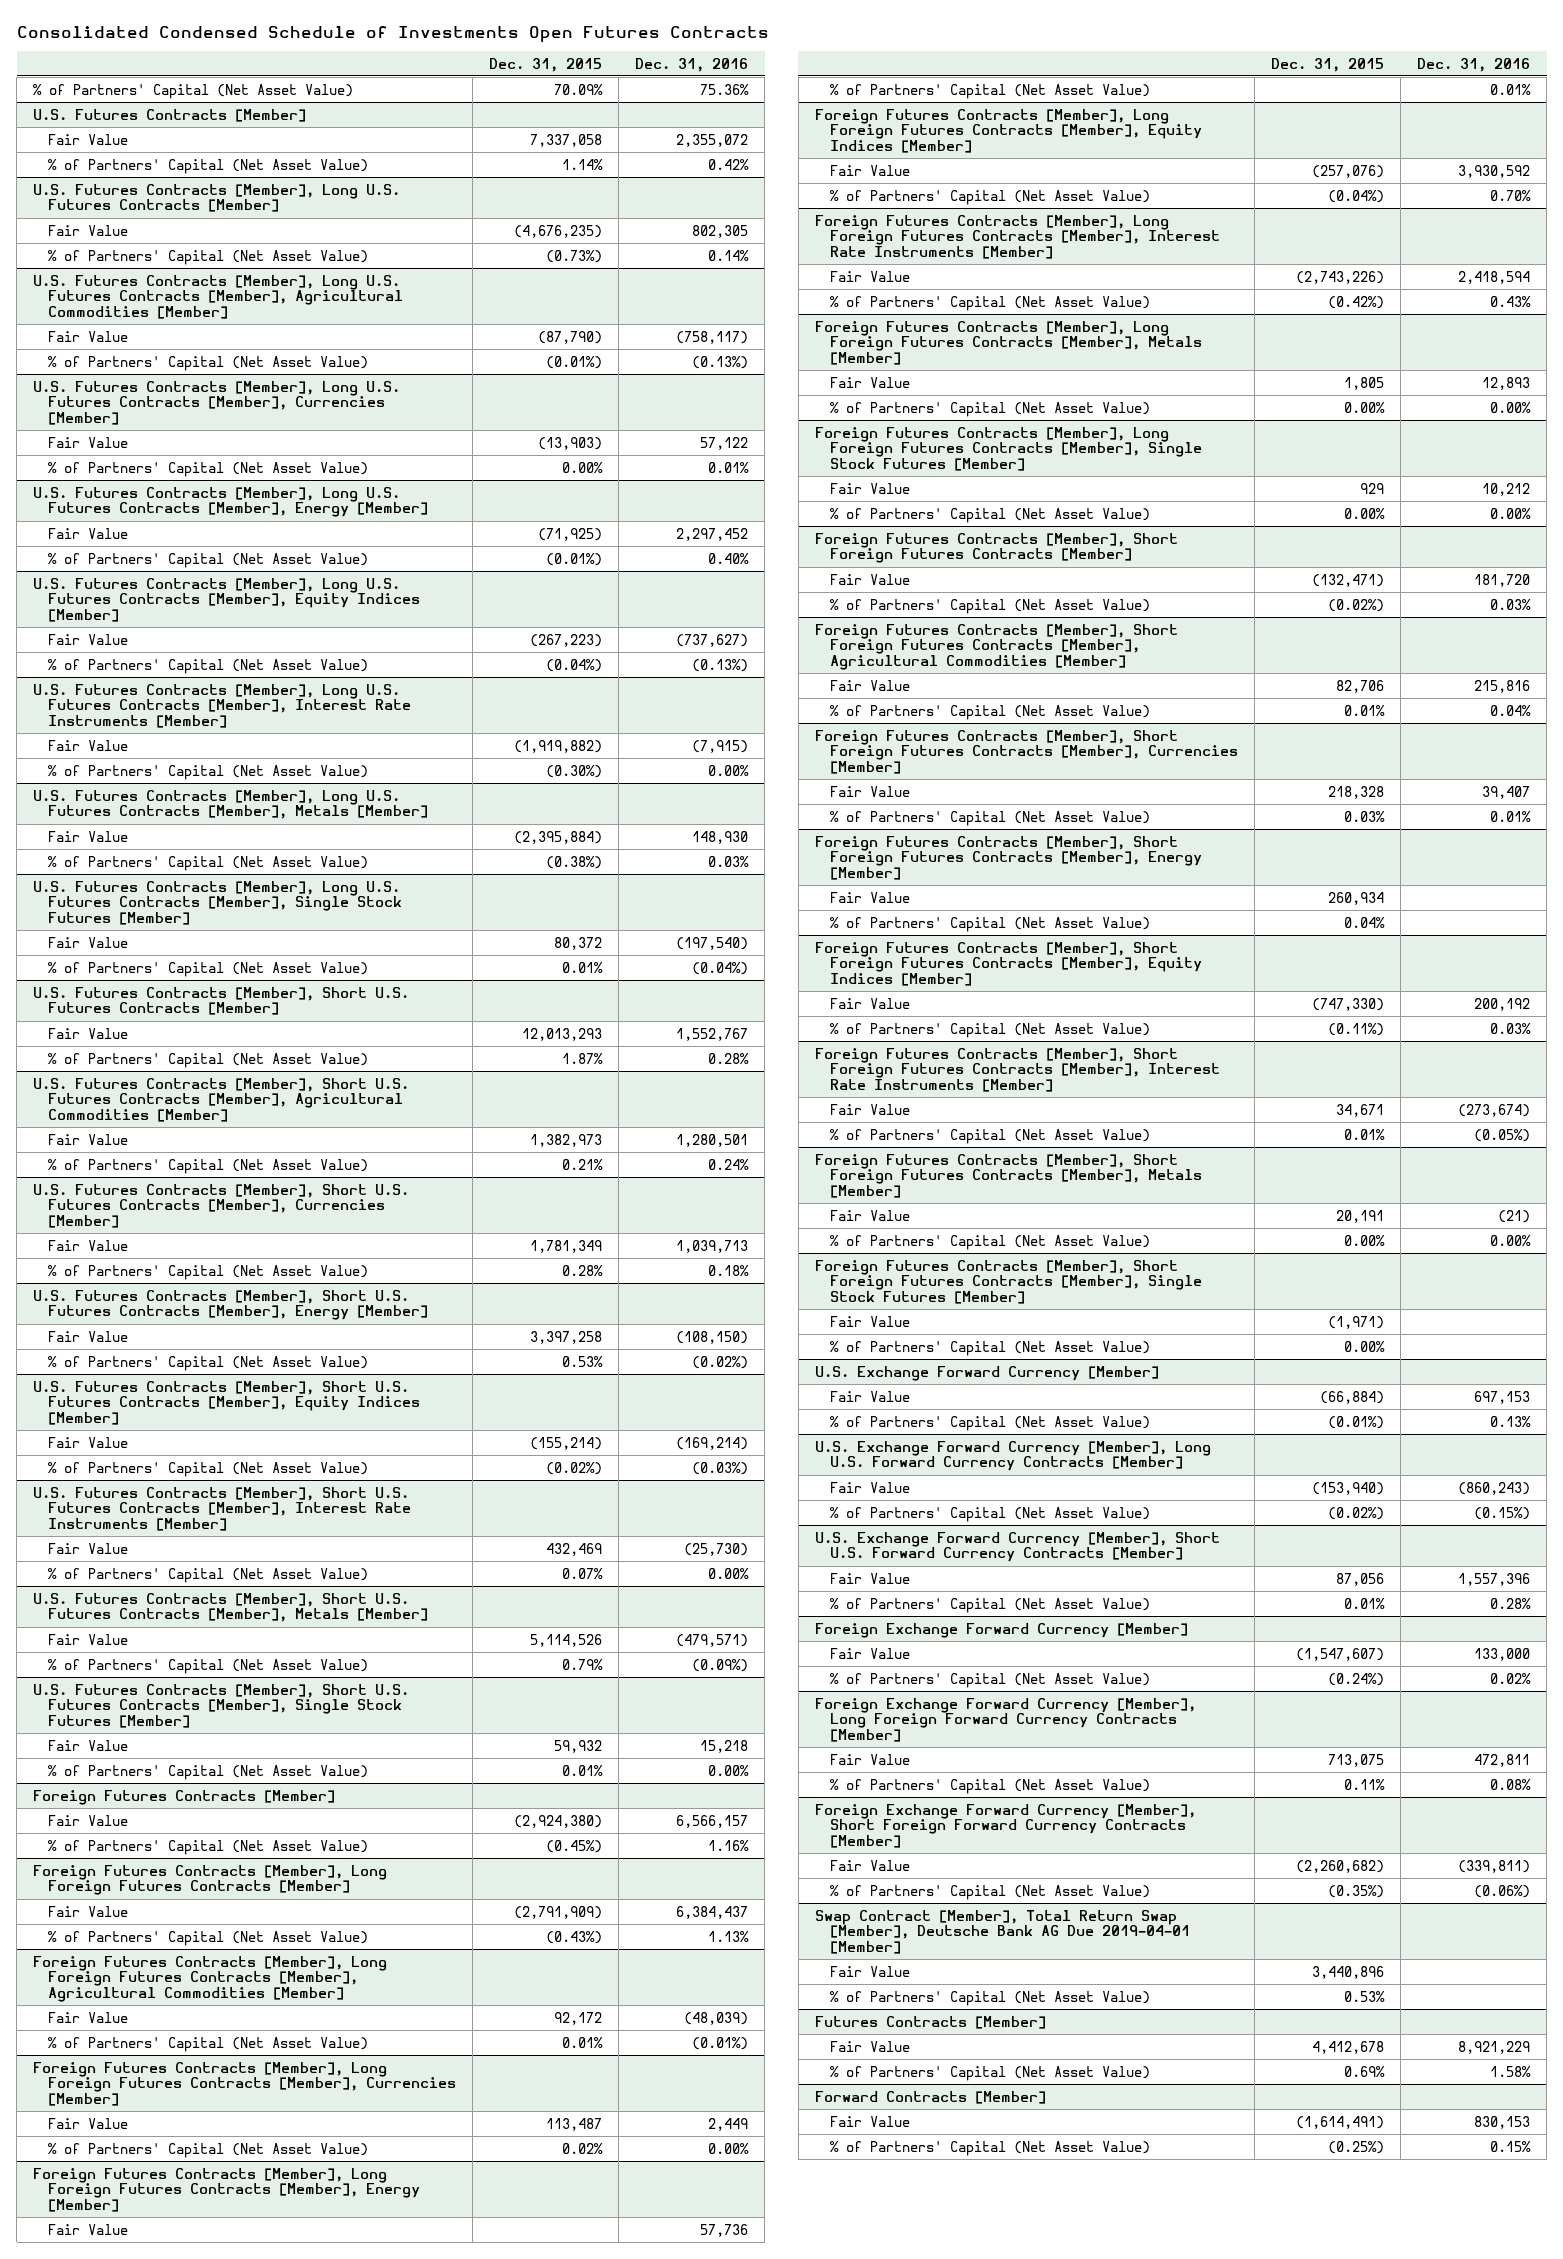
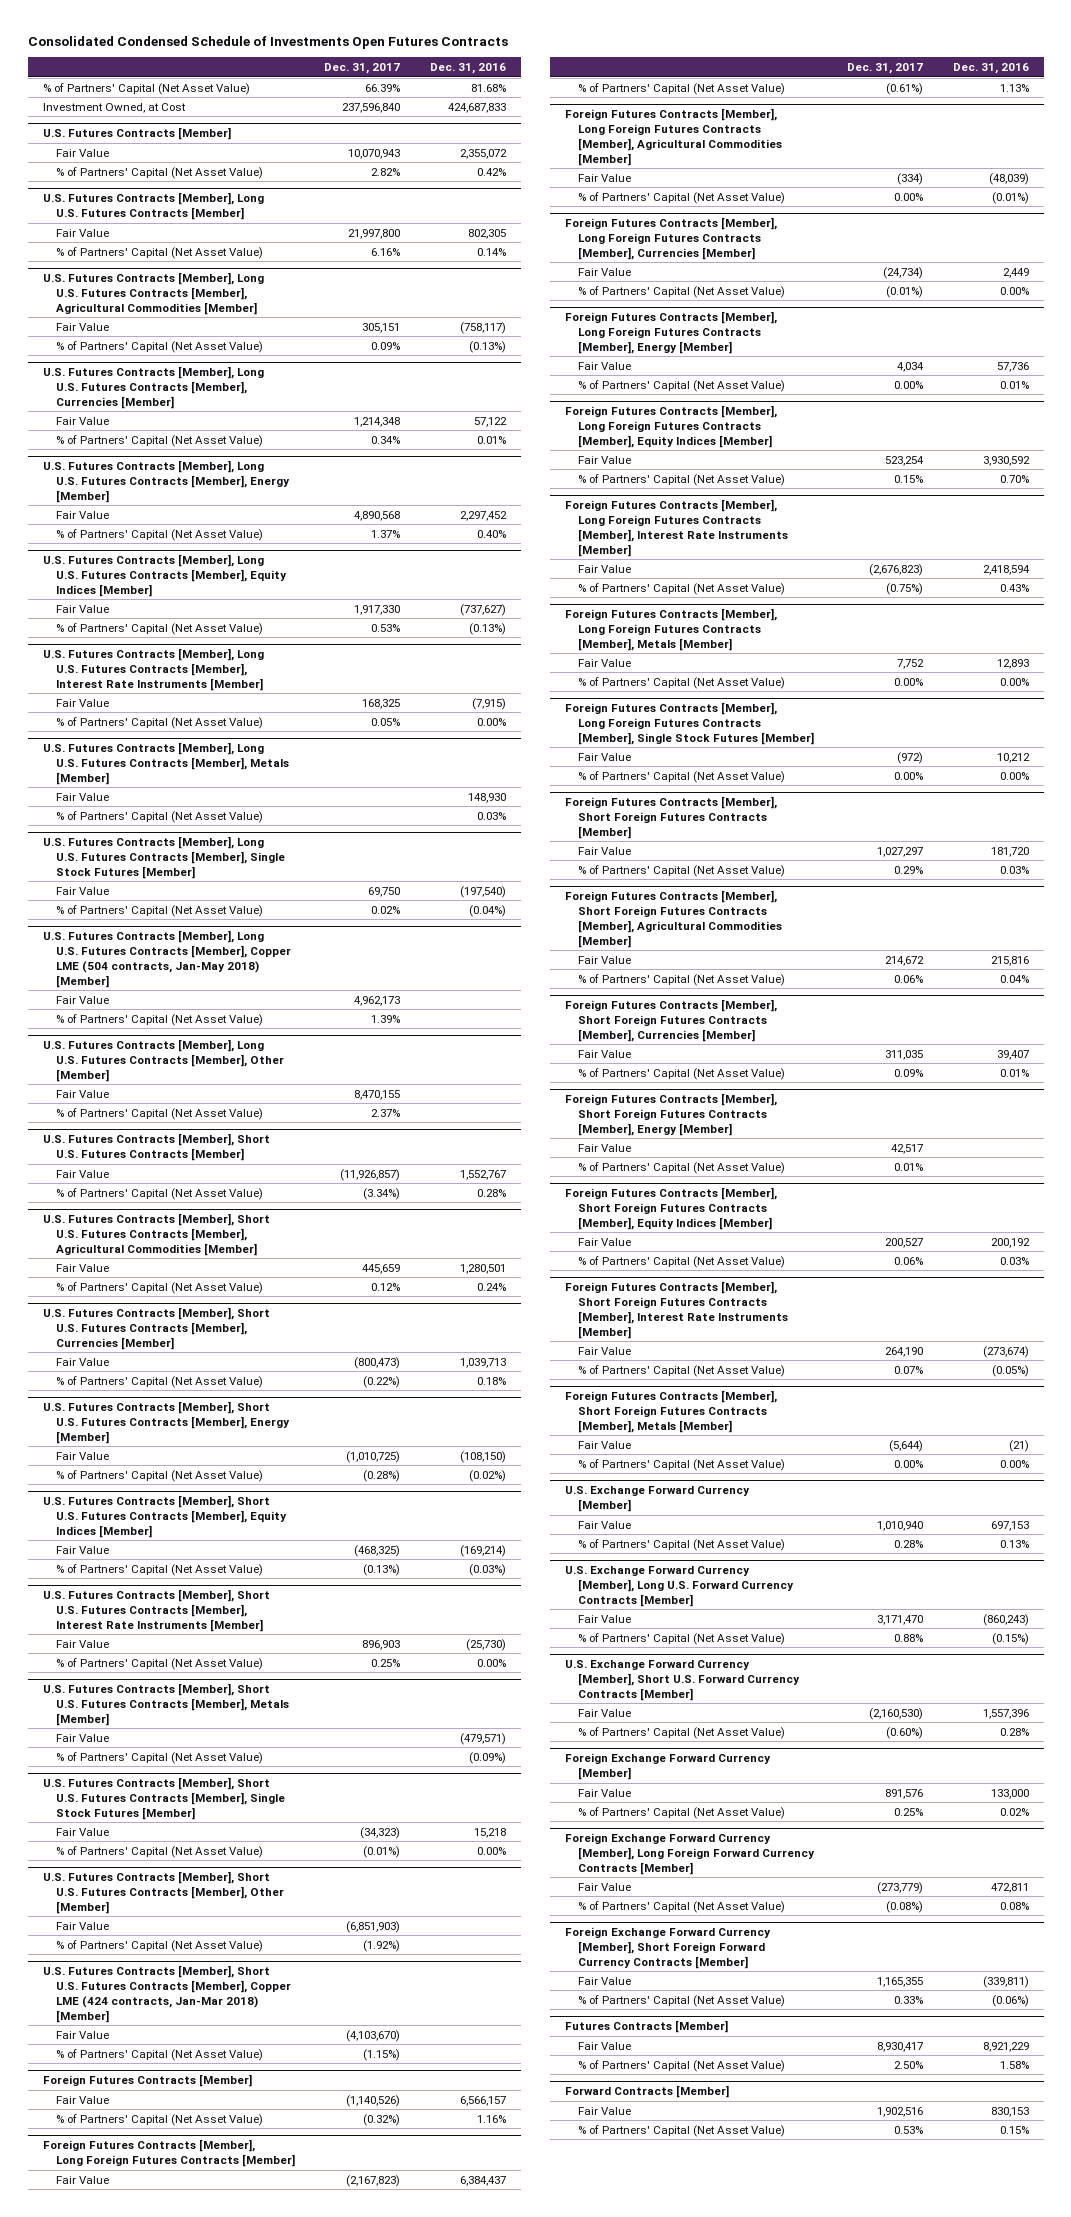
- | Dec. 31, 2015 | Dec. 31, 2016
+ | Dec. 31, 2017 | Dec. 31, 2016
- % of Partners' Capital (Net Asset Value) | 70.09% | 75.36%
+ % of Partners' Capital (Net Asset Value) | 66.39% | 81.68%
+ Investment Owned, at Cost | 237,596,840 | 424,687,833
+ U.S. Futures Contracts [Member], Long U.S. Futures Contracts [Member], Copper LME (504 contracts, Jan-May 2018) [Member]
+ Fair Value | 4,962,173 |
+ % of Partners' Capital (Net Asset Value) | 1.39% |
+ U.S. Futures Contracts [Member], Long U.S. Futures Contracts [Member], Other [Member]
+ Fair Value | 8,470,155 |
+ % of Partners' Capital (Net Asset Value) | 2.37% |
+ U.S. Futures Contracts [Member], Short U.S. Futures Contracts [Member], Other [Member]
+ Fair Value | (6,851,903) |
+ % of Partners' Capital (Net Asset Value) | (1.92%) |
+ U.S. Futures Contracts [Member], Short U.S. Futures Contracts [Member], Copper LME (424 contracts, Jan-Mar 2018) [Member]
+ Fair Value | (4,103,670) |
+ % of Partners' Capital (Net Asset Value) | (1.15%) |
- Foreign Futures Contracts [Member], Short Foreign Futures Contracts [Member], Single Stock Futures [Member]
- Fair Value | (1,971) |
- % of Partners' Capital (Net Asset Value) | 0.00% |
- Swap Contract [Member], Total Return Swap [Member], Deutsche Bank AG Due 2019-04-01 [Member]
- Fair Value | 3,440,896 |
- % of Partners' Capital (Net Asset Value) | 0.53% |

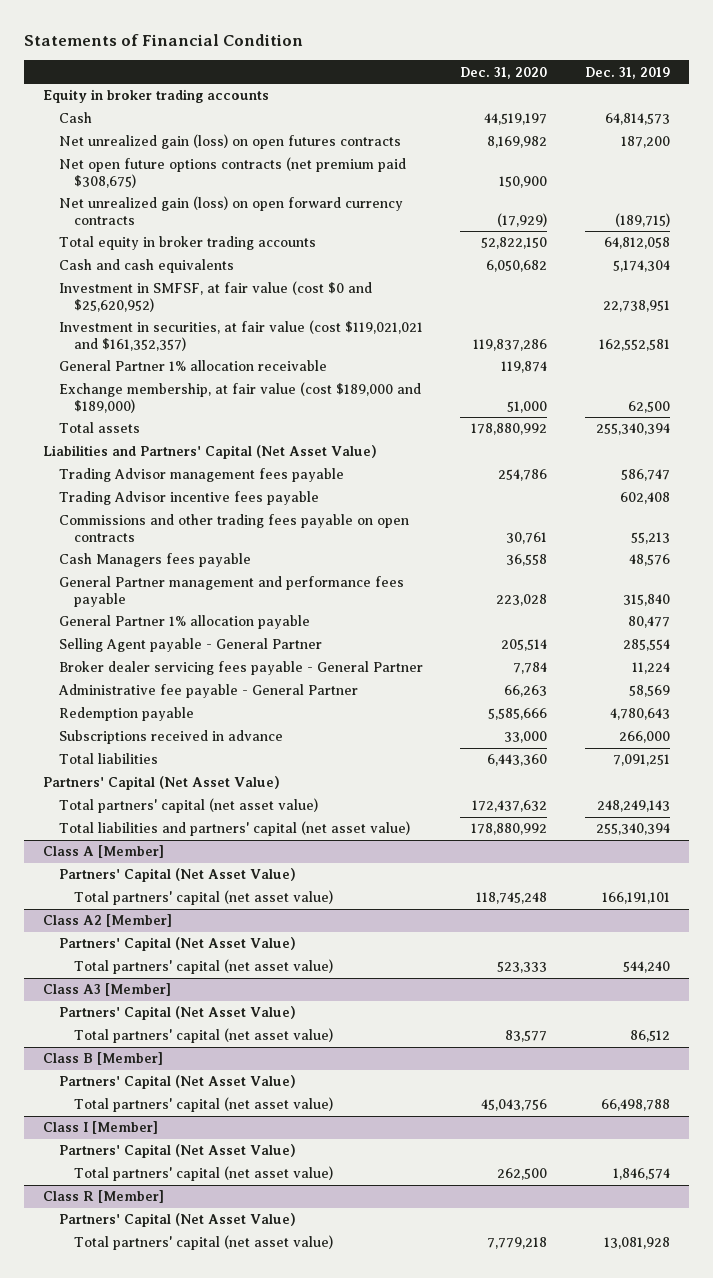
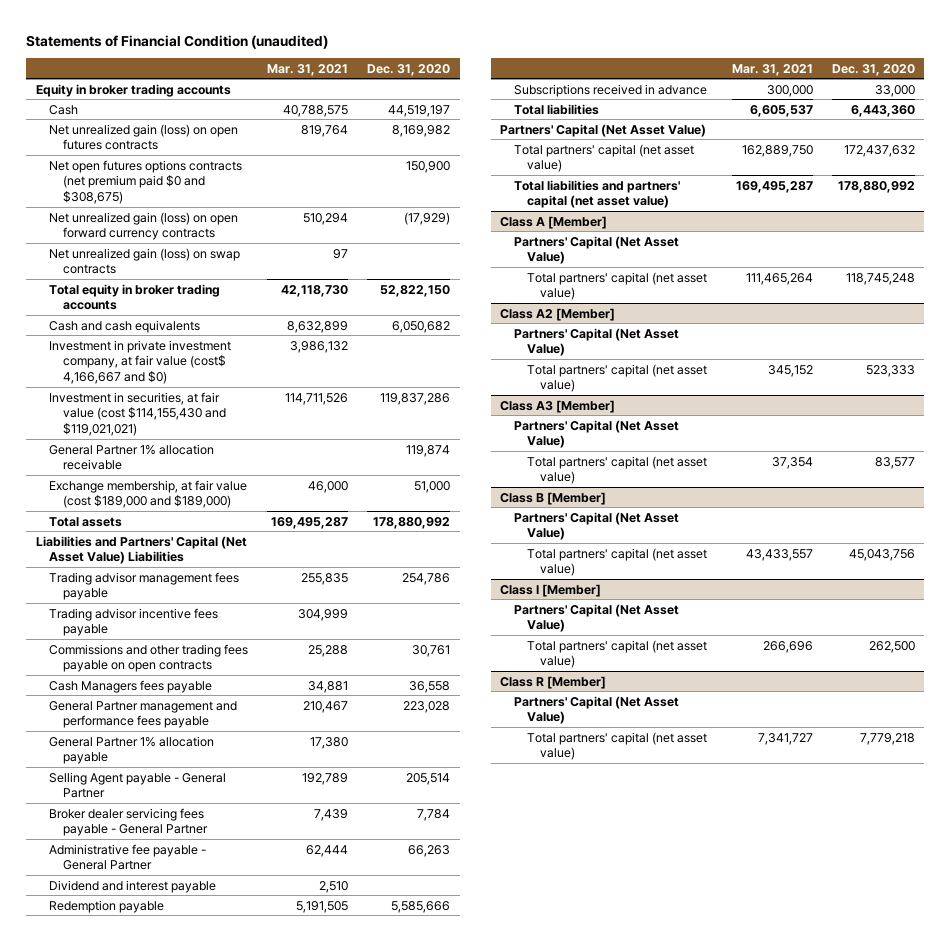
- Statements of Financial Condition
+ Statements of Financial Condition (unaudited)
- | Dec. 31, 2020 | Dec. 31, 2019
+ | Mar. 31, 2021 | Dec. 31, 2020
- Net open future options contracts (net premium paid $308,675) | 150,900 |
+ Net open futures options contracts (net premium paid $0 and $308,675) | | 150,900
+ Net unrealized gain (loss) on swap contracts | 97 |
- Investment in SMFSF, at fair value (cost $0 and $25,620,952) | | 22,738,951
- Investment in securities, at fair value (cost $119,021,021 and $161,352,357) | 119,837,286 | 162,552,581
+ Investment in private investment company, at fair value (cost$ 4,166,667 and $0) | 3,986,132 |
+ Investment in securities, at fair value (cost $114,155,430 and $119,021,021) | 114,711,526 | 119,837,286
- Liabilities and Partners' Capital (Net Asset Value)
- Trading Advisor management fees payable | 254,786 | 586,747
- Trading Advisor incentive fees payable | | 602,408
+ Liabilities and Partners' Capital (Net Asset Value) Liabilities
+ Trading advisor management fees payable | 255,835 | 254,786
+ Trading advisor incentive fees payable | 304,999 |
+ Dividend and interest payable | 2,510 |

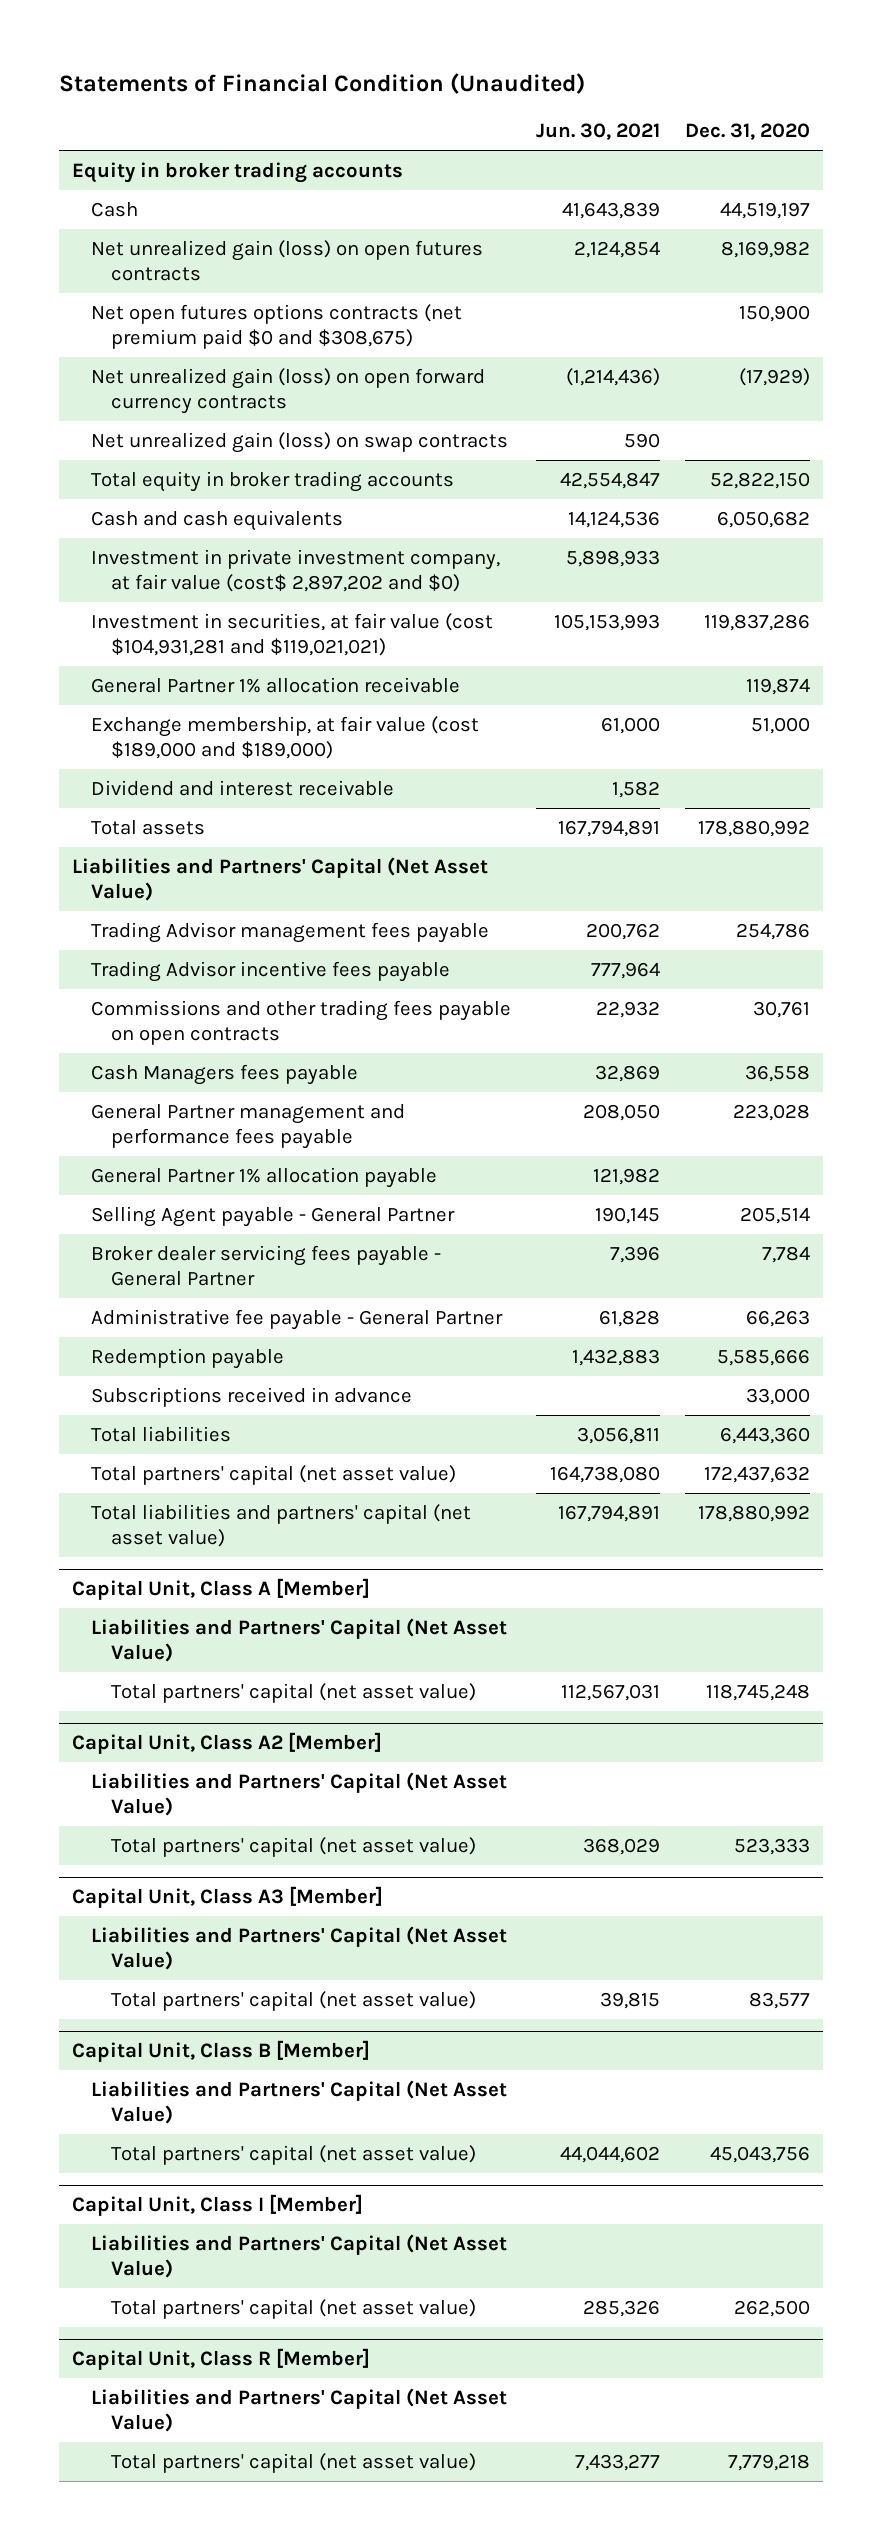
- Statements of Financial Condition (unaudited)
+ Statements of Financial Condition (Unaudited)
- | Mar. 31, 2021 | Dec. 31, 2020
+ | Jun. 30, 2021 | Dec. 31, 2020
- Investment in private investment company, at fair value (cost$ 4,166,667 and $0) | 3,986,132 |
- Investment in securities, at fair value (cost $114,155,430 and $119,021,021) | 114,711,526 | 119,837,286
+ Investment in private investment company, at fair value (cost$ 2,897,202 and $0) | 5,898,933 |
+ Investment in securities, at fair value (cost $104,931,281 and $119,021,021) | 105,153,993 | 119,837,286
+ Dividend and interest receivable | 1,582 |
- Liabilities and Partners' Capital (Net Asset Value) Liabilities
- Trading advisor management fees payable | 255,835 | 254,786
- Trading advisor incentive fees payable | 304,999 |
+ Liabilities and Partners' Capital (Net Asset Value)
+ Trading Advisor management fees payable | 200,762 | 254,786
+ Trading Advisor incentive fees payable | 777,964 |
- Dividend and interest payable | 2,510 |
- Partners' Capital (Net Asset Value)
- Class A [Member]
- Partners' Capital (Net Asset Value)
+ Capital Unit, Class A [Member]
+ Liabilities and Partners' Capital (Net Asset Value)
- Class A2 [Member]
- Partners' Capital (Net Asset Value)
+ Capital Unit, Class A2 [Member]
+ Liabilities and Partners' Capital (Net Asset Value)
- Class A3 [Member]
- Partners' Capital (Net Asset Value)
+ Capital Unit, Class A3 [Member]
+ Liabilities and Partners' Capital (Net Asset Value)
- Class B [Member]
- Partners' Capital (Net Asset Value)
+ Capital Unit, Class B [Member]
+ Liabilities and Partners' Capital (Net Asset Value)
- Class I [Member]
- Partners' Capital (Net Asset Value)
+ Capital Unit, Class I [Member]
+ Liabilities and Partners' Capital (Net Asset Value)
- Class R [Member]
- Partners' Capital (Net Asset Value)
+ Capital Unit, Class R [Member]
+ Liabilities and Partners' Capital (Net Asset Value)

